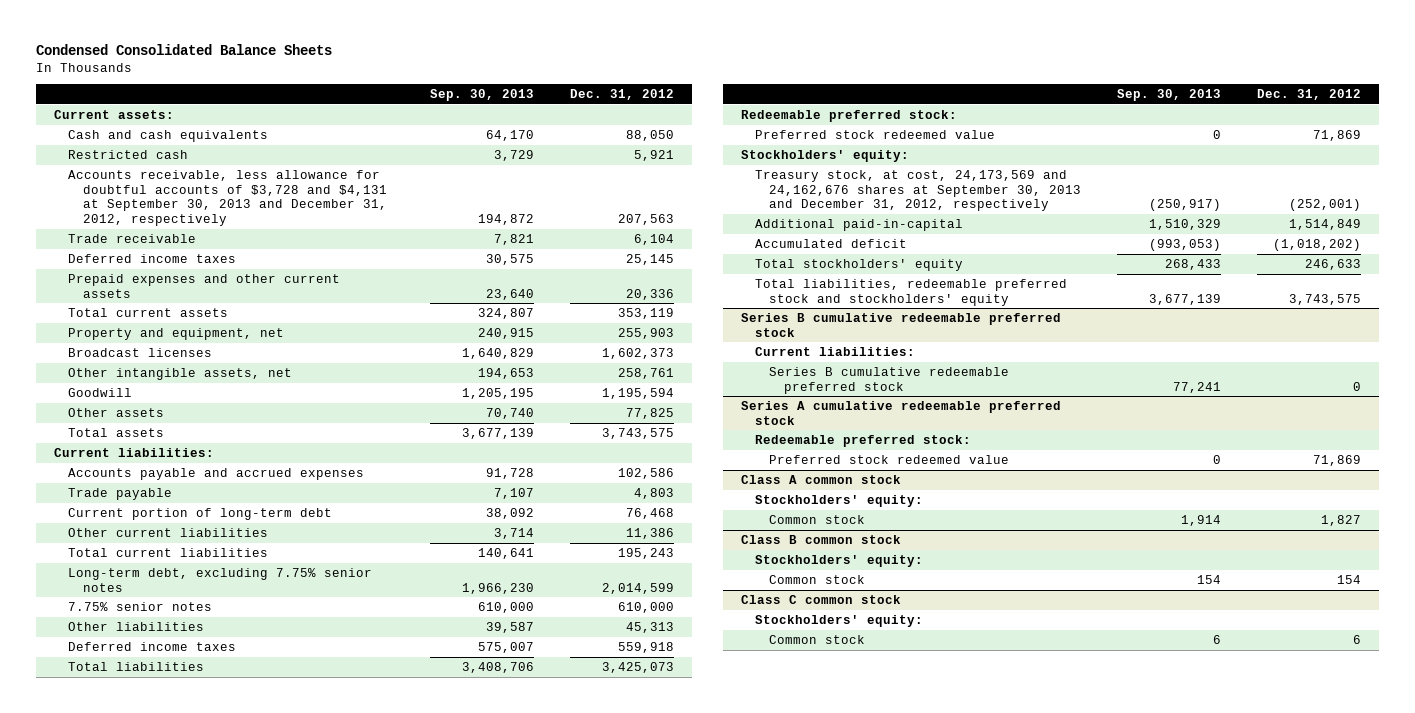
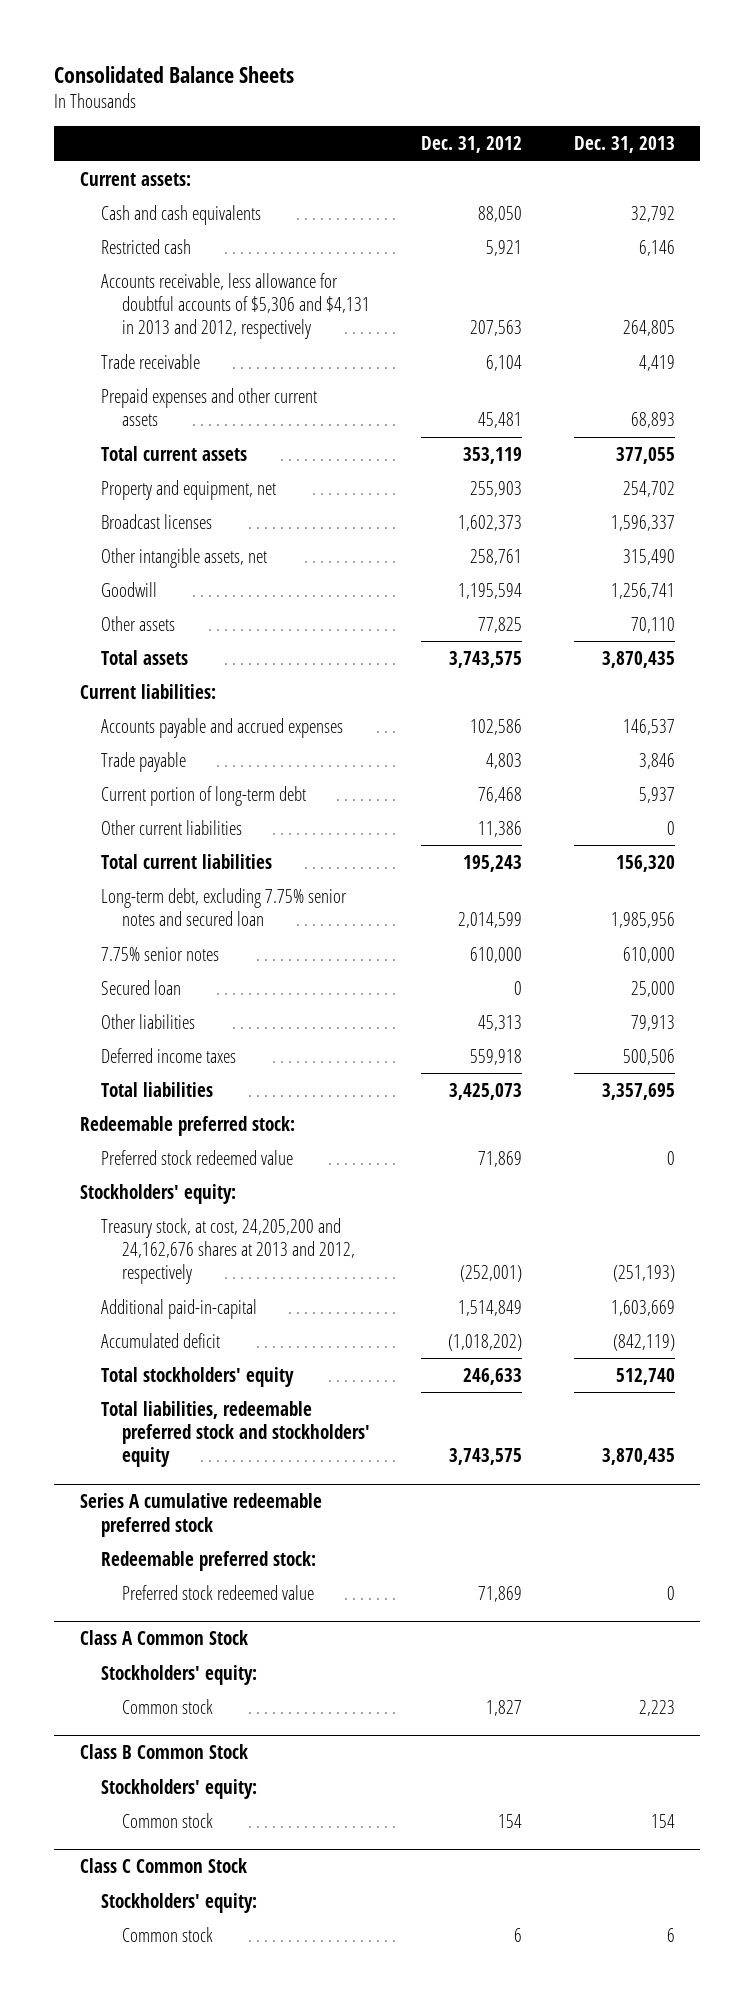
- Condensed Consolidated Balance Sheets
+ Consolidated Balance Sheets
- | Sep. 30, 2013 | Dec. 31, 2012
+ | Dec. 31, 2012 | Dec. 31, 2013
- Accounts receivable, less allowance for doubtful accounts of $3,728 and $4,131 at September 30, 2013 and December 31, 2012, respectively | 194,872 | 207,563
+ Accounts receivable, less allowance for doubtful accounts of $5,306 and $4,131 in 2013 and 2012, respectively | 207,563 | 264,805
- Deferred income taxes | 30,575 | 25,145
- Prepaid expenses and other current assets | 23,640 | 20,336
+ Prepaid expenses and other current assets | 45,481 | 68,893
- Long-term debt, excluding 7.75% senior notes | 1,966,230 | 2,014,599
+ Long-term debt, excluding 7.75% senior notes and secured loan | 2,014,599 | 1,985,956
+ Secured loan | 0 | 25,000
- Treasury stock, at cost, 24,173,569 and 24,162,676 shares at September 30, 2013 and December 31, 2012, respectively | (250,917) | (252,001)
+ Treasury stock, at cost, 24,205,200 and 24,162,676 shares at 2013 and 2012, respectively | (252,001) | (251,193)
- Series B cumulative redeemable preferred stock
- Current liabilities:
- Series B cumulative redeemable preferred stock | 77,241 | 0
- Class A common stock
+ Class A Common Stock
- Class B common stock
+ Class B Common Stock
- Class C common stock
+ Class C Common Stock

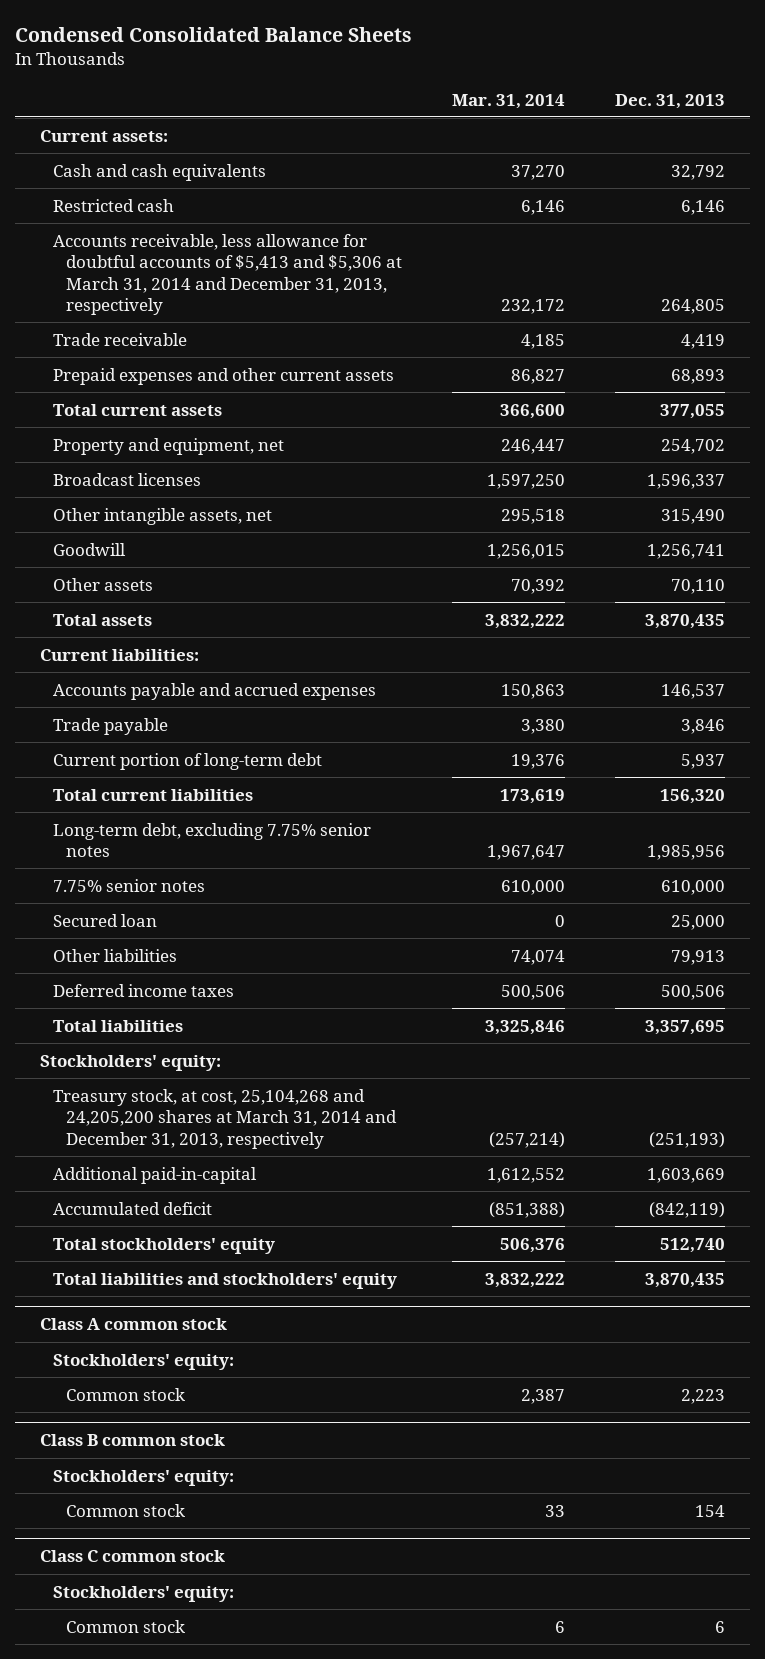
- Consolidated Balance Sheets
+ Condensed Consolidated Balance Sheets
- | Dec. 31, 2012 | Dec. 31, 2013
+ | Mar. 31, 2014 | Dec. 31, 2013
- Accounts receivable, less allowance for doubtful accounts of $5,306 and $4,131 in 2013 and 2012, respectively | 207,563 | 264,805
+ Accounts receivable, less allowance for doubtful accounts of $5,413 and $5,306 at March 31, 2014 and December 31, 2013, respectively | 232,172 | 264,805
- Other current liabilities | 11,386 | 0
- Long-term debt, excluding 7.75% senior notes and secured loan | 2,014,599 | 1,985,956
+ Long-term debt, excluding 7.75% senior notes | 1,967,647 | 1,985,956
- Redeemable preferred stock:
- Preferred stock redeemed value | 71,869 | 0
- Treasury stock, at cost, 24,205,200 and 24,162,676 shares at 2013 and 2012, respectively | (252,001) | (251,193)
+ Treasury stock, at cost, 25,104,268 and 24,205,200 shares at March 31, 2014 and December 31, 2013, respectively | (257,214) | (251,193)
- Total liabilities, redeemable preferred stock and stockholders' equity | 3,743,575 | 3,870,435
- Series A cumulative redeemable preferred stock
- Redeemable preferred stock:
- Preferred stock redeemed value | 71,869 | 0
- Class A Common Stock
+ Total liabilities and stockholders' equity | 3,832,222 | 3,870,435
+ Class A common stock
- Class B Common Stock
+ Class B common stock
- Class C Common Stock
+ Class C common stock

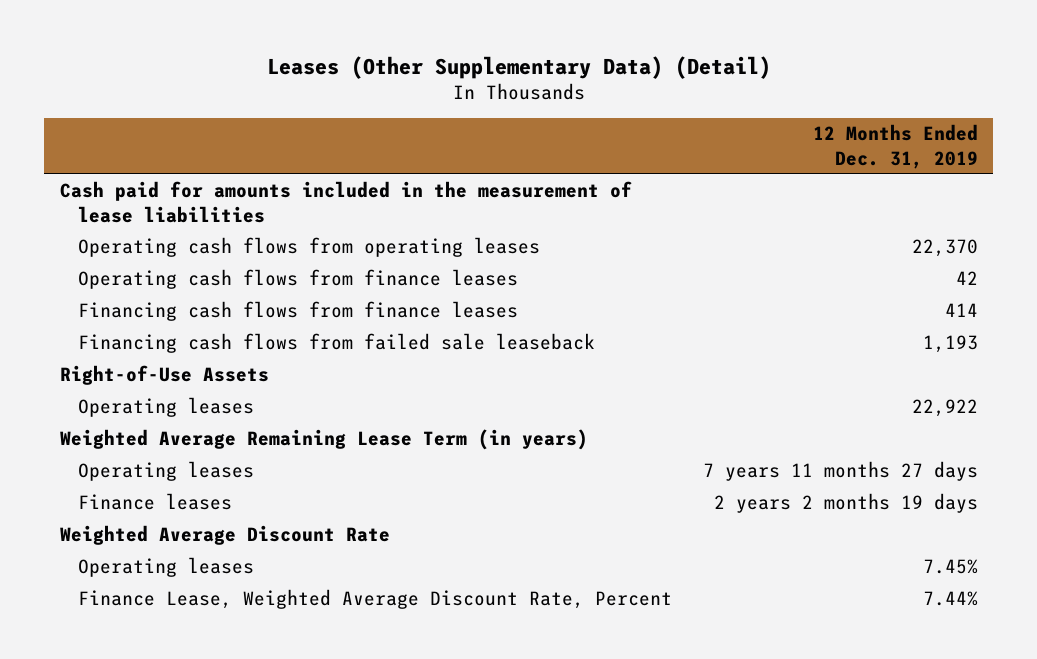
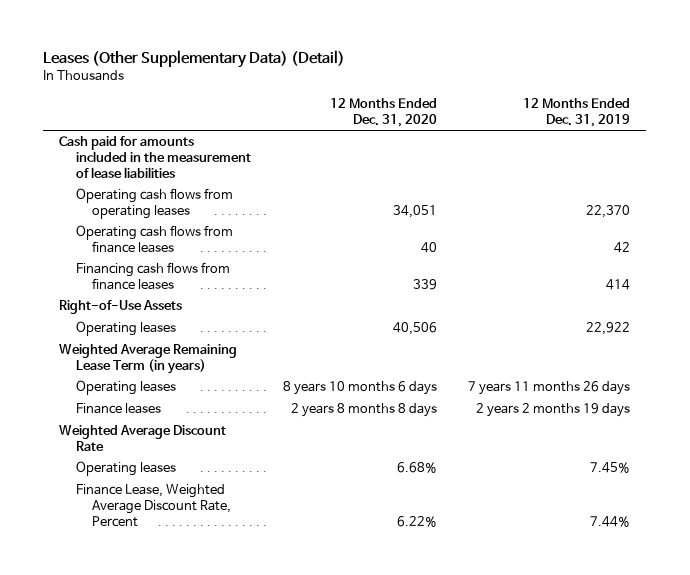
- | 12 Months Ended Dec. 31, 2019
+ | 12 Months Ended Dec. 31, 2020 | 12 Months Ended Dec. 31, 2019
- Financing cash flows from failed sale leaseback | 1,193
- Operating leases | 7 years 11 months 27 days
+ Operating leases | 8 years 10 months 6 days | 7 years 11 months 26 days

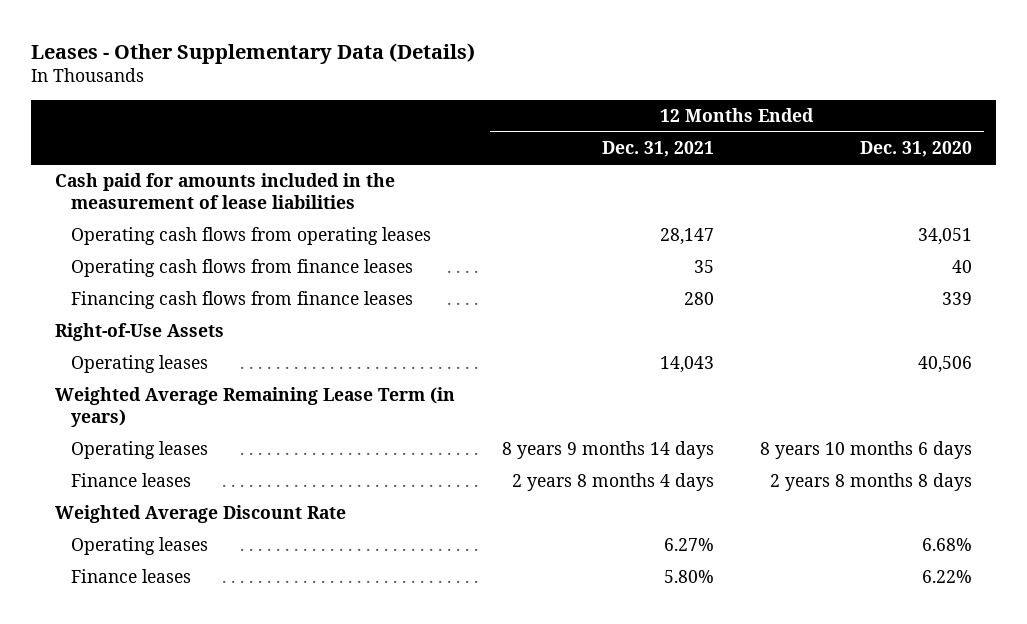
- Leases (Other Supplementary Data) (Detail)
+ Leases - Other Supplementary Data (Details)
- | 12 Months Ended Dec. 31, 2020 | 12 Months Ended Dec. 31, 2019
+ | 12 Months Ended Dec. 31, 2021 | 12 Months Ended Dec. 31, 2020
- Finance Lease, Weighted Average Discount Rate, Percent | 6.22% | 7.44%
+ Finance leases | 5.80% | 6.22%

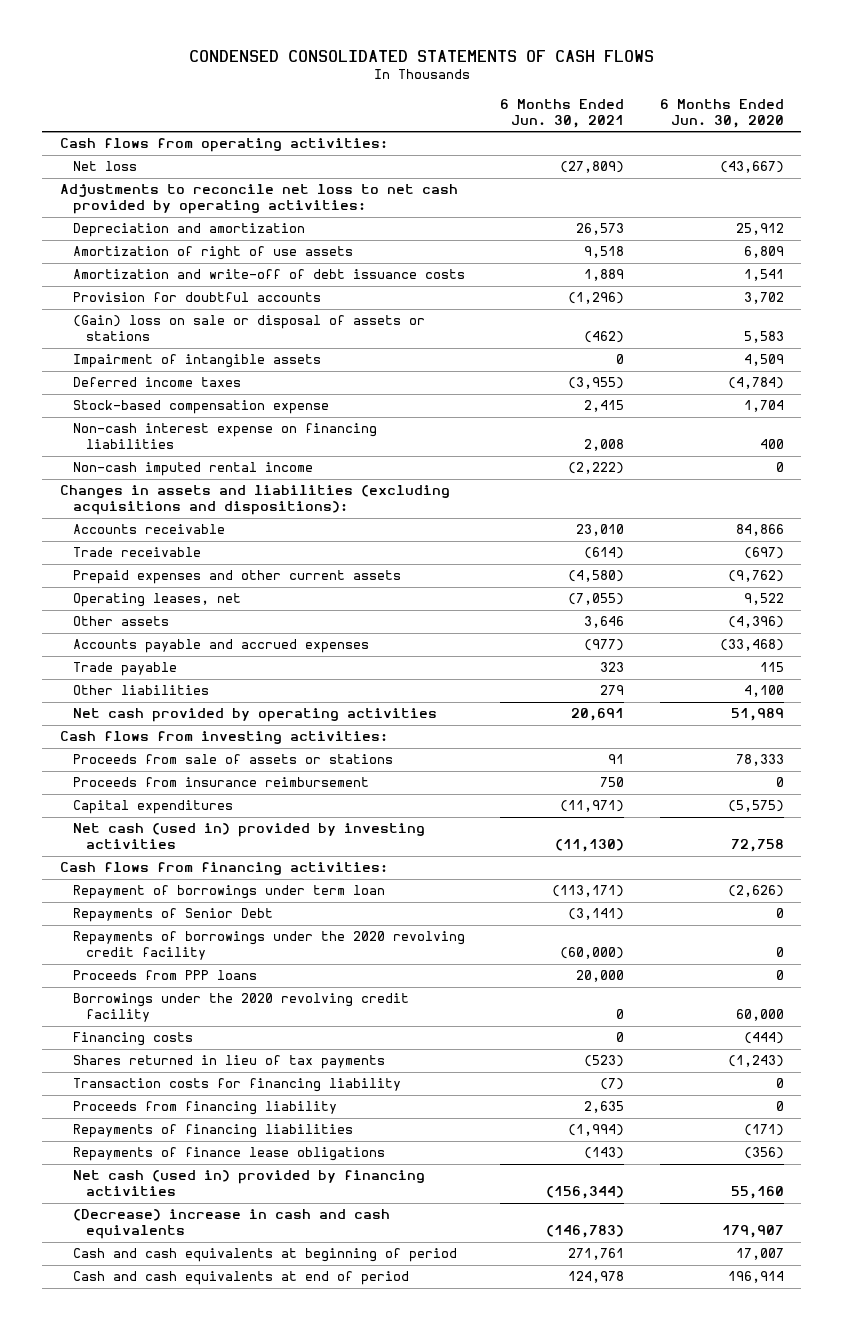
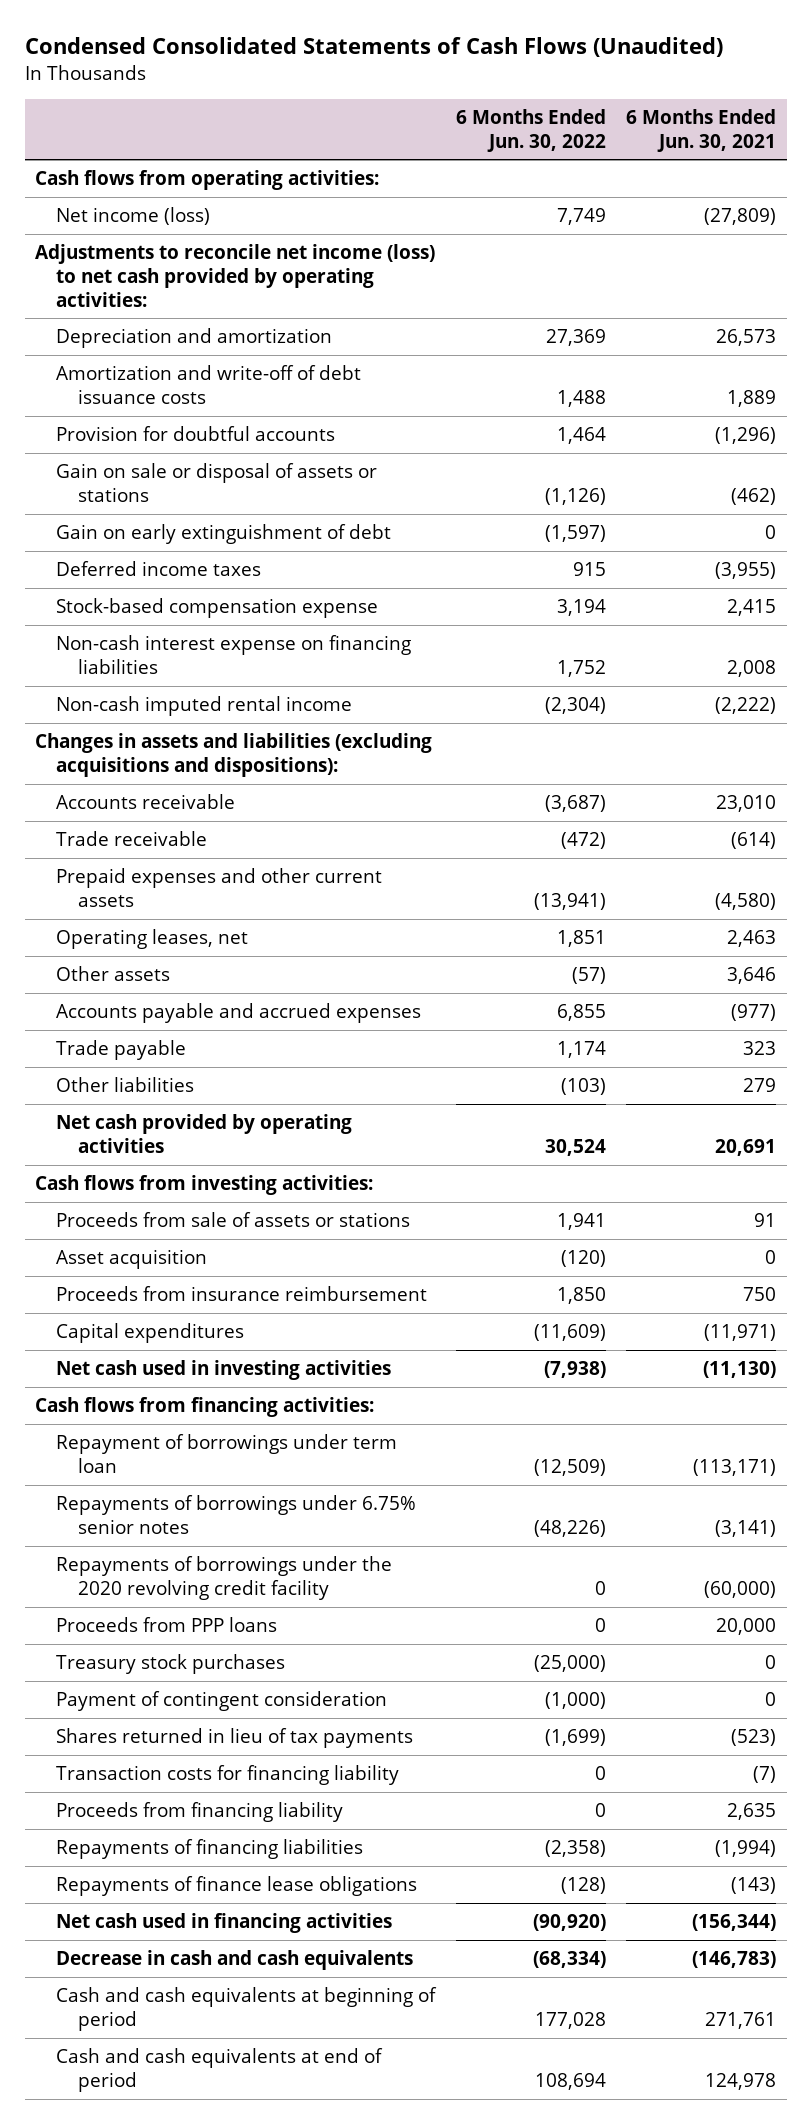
- CONDENSED CONSOLIDATED STATEMENTS OF CASH FLOWS
+ Condensed Consolidated Statements of Cash Flows (Unaudited)
- | 6 Months Ended Jun. 30, 2021 | 6 Months Ended Jun. 30, 2020
+ | 6 Months Ended Jun. 30, 2022 | 6 Months Ended Jun. 30, 2021
- Net loss | (27,809) | (43,667)
- Adjustments to reconcile net loss to net cash provided by operating activities:
+ Net income (loss) | 7,749 | (27,809)
+ Adjustments to reconcile net income (loss) to net cash provided by operating activities:
- Amortization of right of use assets | 9,518 | 6,809
- (Gain) loss on sale or disposal of assets or stations | (462) | 5,583
- Impairment of intangible assets | 0 | 4,509
+ Gain on sale or disposal of assets or stations | (1,126) | (462)
+ Gain on early extinguishment of debt | (1,597) | 0
- Operating leases, net | (7,055) | 9,522
+ Operating leases, net | 1,851 | 2,463
+ Asset acquisition | (120) | 0
- Net cash (used in) provided by investing activities | (11,130) | 72,758
+ Net cash used in investing activities | (7,938) | (11,130)
- Repayments of Senior Debt | (3,141) | 0
+ Repayments of borrowings under 6.75% senior notes | (48,226) | (3,141)
- Borrowings under the 2020 revolving credit facility | 0 | 60,000
- Financing costs | 0 | (444)
+ Treasury stock purchases | (25,000) | 0
+ Payment of contingent consideration | (1,000) | 0
- Net cash (used in) provided by financing activities | (156,344) | 55,160
- (Decrease) increase in cash and cash equivalents | (146,783) | 179,907
+ Net cash used in financing activities | (90,920) | (156,344)
+ Decrease in cash and cash equivalents | (68,334) | (146,783)

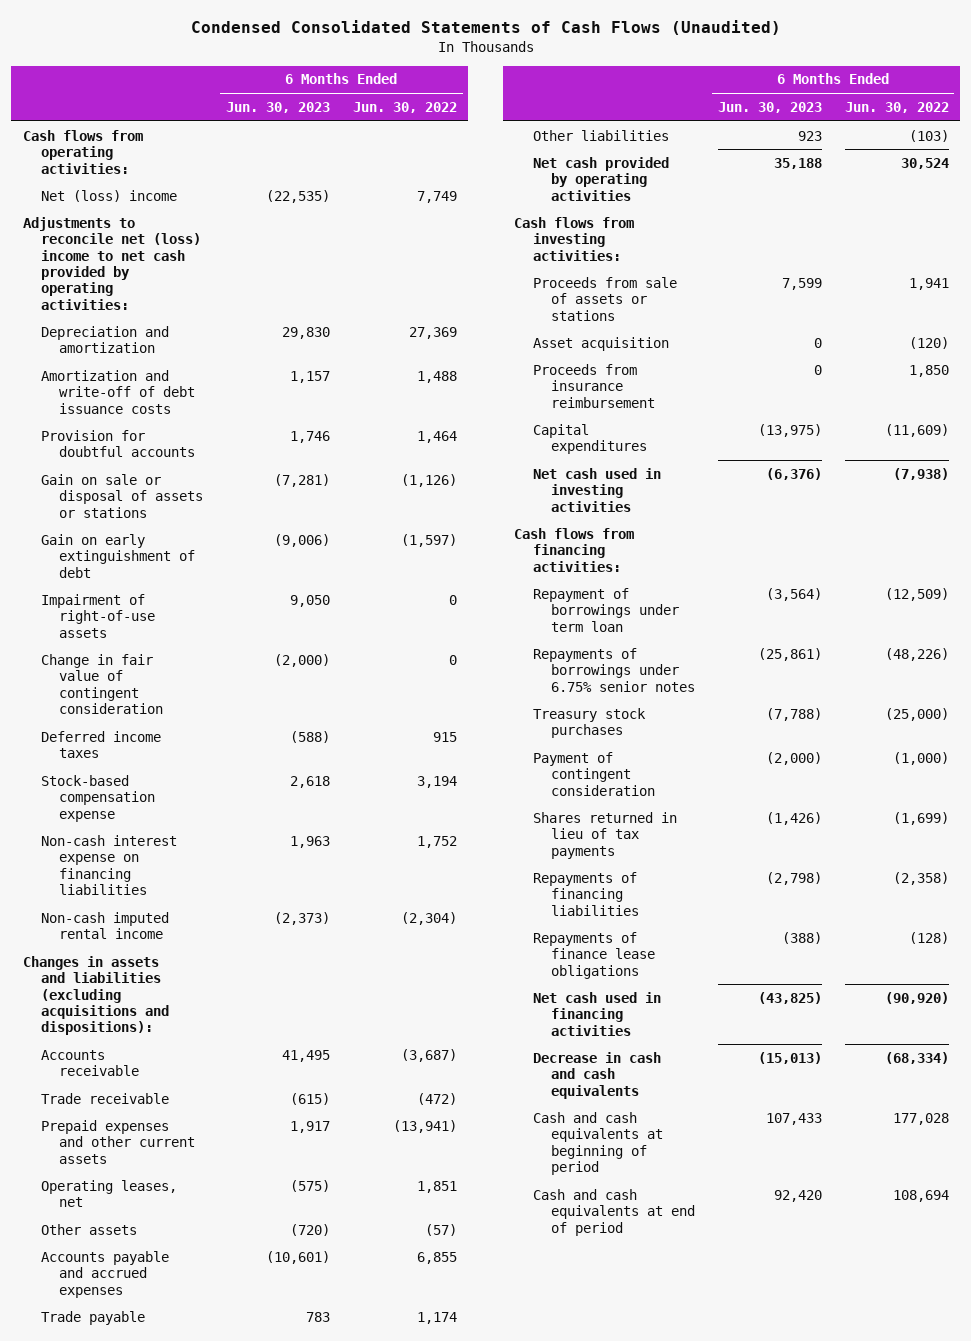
- | 6 Months Ended Jun. 30, 2022 | 6 Months Ended Jun. 30, 2021
+ | 6 Months Ended Jun. 30, 2023 | 6 Months Ended Jun. 30, 2022
- Net income (loss) | 7,749 | (27,809)
- Adjustments to reconcile net income (loss) to net cash provided by operating activities:
+ Net (loss) income | (22,535) | 7,749
+ Adjustments to reconcile net (loss) income to net cash provided by operating activities:
+ Impairment of right-of-use assets | 9,050 | 0
+ Change in fair value of contingent consideration | (2,000) | 0
- Repayments of borrowings under the 2020 revolving credit facility | 0 | (60,000)
- Proceeds from PPP loans | 0 | 20,000
- Transaction costs for financing liability | 0 | (7)
- Proceeds from financing liability | 0 | 2,635

